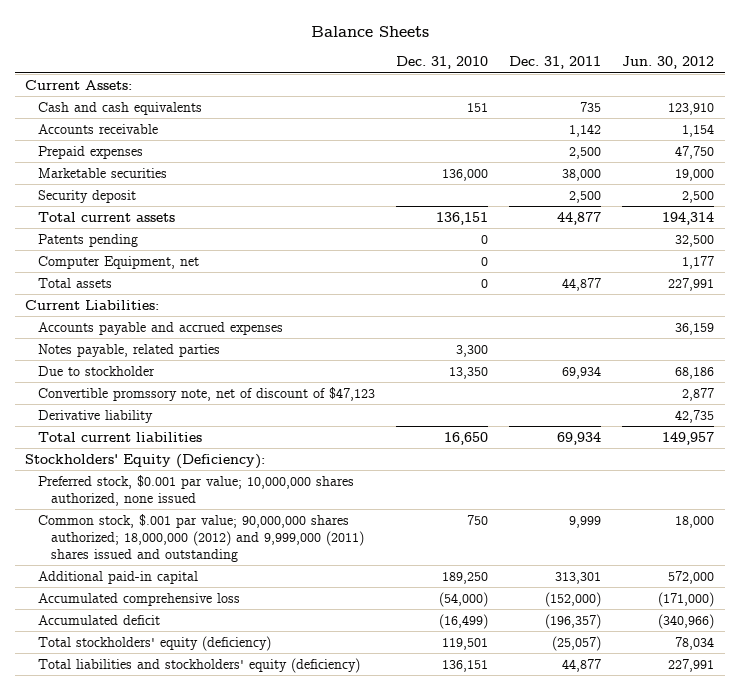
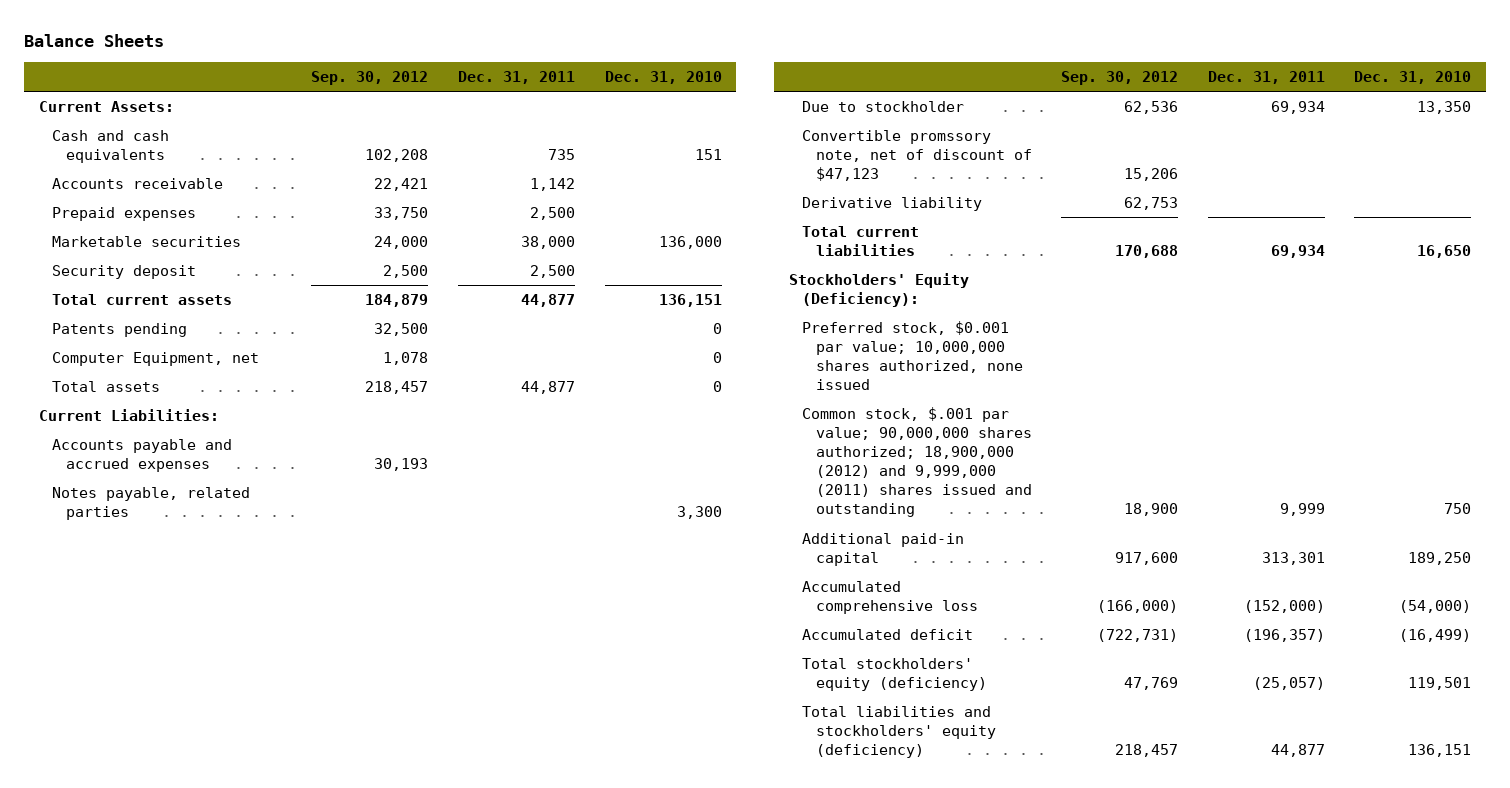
- | Dec. 31, 2010 | Dec. 31, 2011 | Jun. 30, 2012
+ | Sep. 30, 2012 | Dec. 31, 2011 | Dec. 31, 2010
- Common stock, $.001 par value; 90,000,000 shares authorized; 18,000,000 (2012) and 9,999,000 (2011) shares issued and outstanding | 750 | 9,999 | 18,000
+ Common stock, $.001 par value; 90,000,000 shares authorized; 18,900,000 (2012) and 9,999,000 (2011) shares issued and outstanding | 18,900 | 9,999 | 750

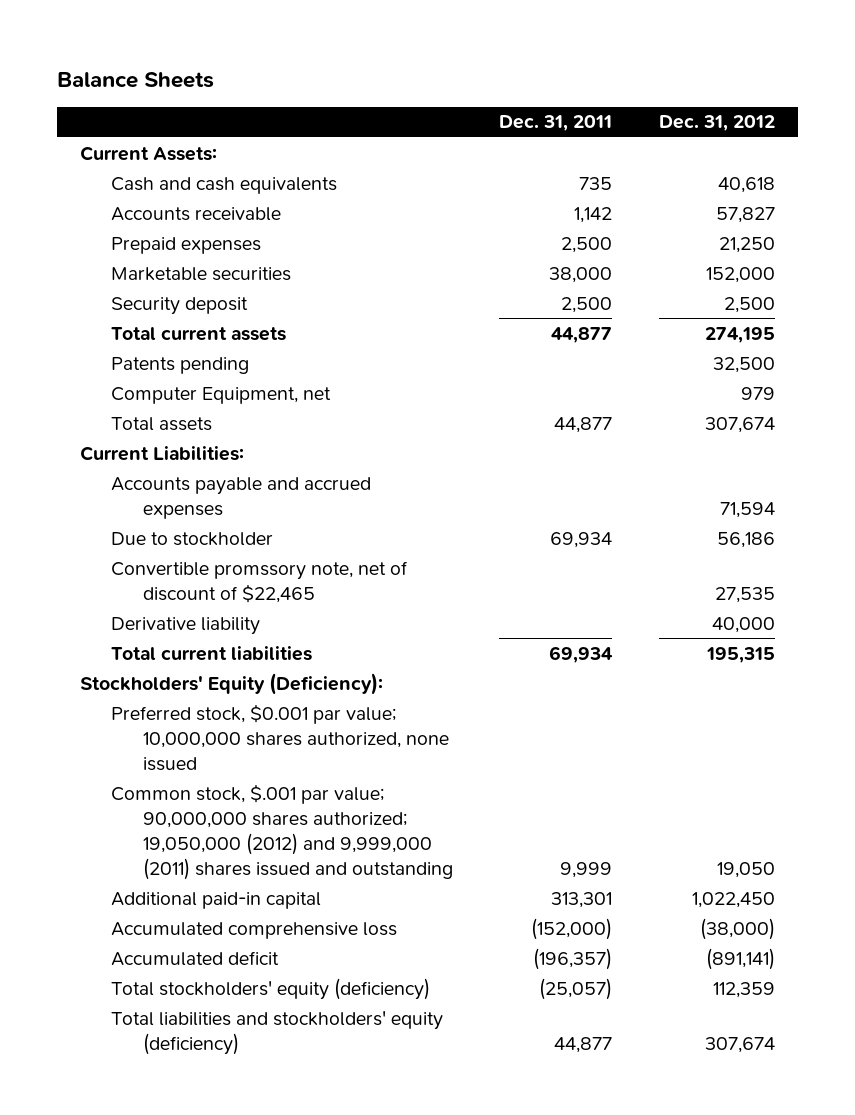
- | Sep. 30, 2012 | Dec. 31, 2011 | Dec. 31, 2010
+ | Dec. 31, 2011 | Dec. 31, 2012
- Notes payable, related parties | | | 3,300
- Convertible promssory note, net of discount of $47,123 | 15,206 | |
+ Convertible promssory note, net of discount of $22,465 | | 27,535
- Common stock, $.001 par value; 90,000,000 shares authorized; 18,900,000 (2012) and 9,999,000 (2011) shares issued and outstanding | 18,900 | 9,999 | 750
+ Common stock, $.001 par value; 90,000,000 shares authorized; 19,050,000 (2012) and 9,999,000 (2011) shares issued and outstanding | 9,999 | 19,050

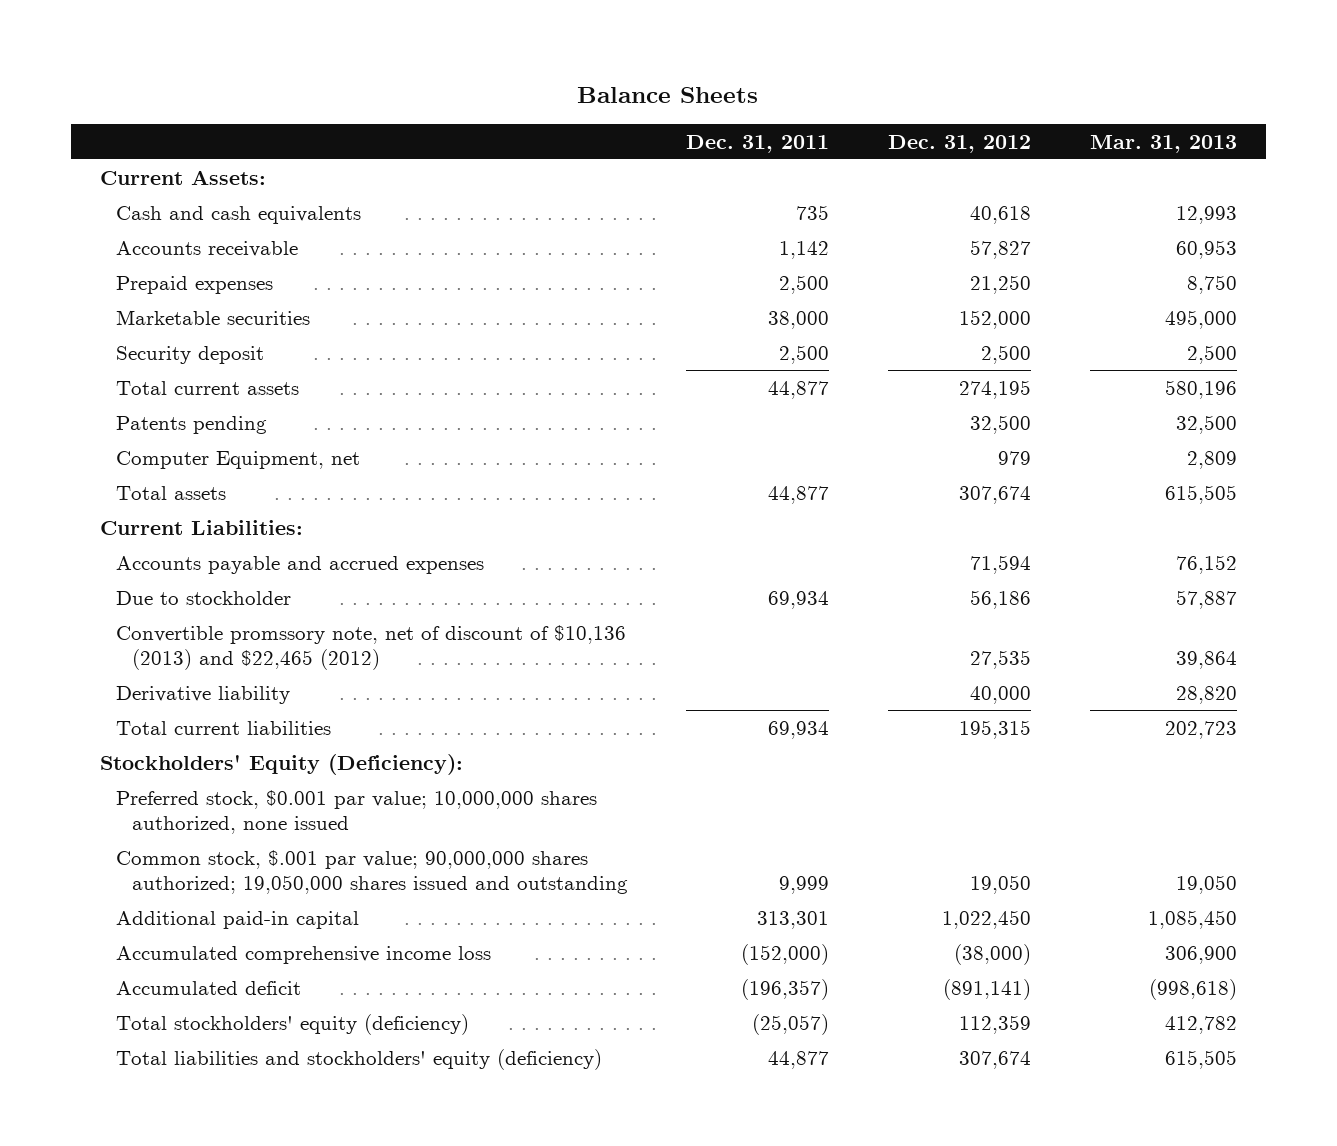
- | Dec. 31, 2011 | Dec. 31, 2012
+ | Dec. 31, 2011 | Dec. 31, 2012 | Mar. 31, 2013
- Convertible promssory note, net of discount of $22,465 | | 27,535
+ Convertible promssory note, net of discount of $10,136 (2013) and $22,465 (2012) | | 27,535 | 39,864
- Common stock, $.001 par value; 90,000,000 shares authorized; 19,050,000 (2012) and 9,999,000 (2011) shares issued and outstanding | 9,999 | 19,050
+ Common stock, $.001 par value; 90,000,000 shares authorized; 19,050,000 shares issued and outstanding | 9,999 | 19,050 | 19,050
- Accumulated comprehensive loss | (152,000) | (38,000)
+ Accumulated comprehensive income loss | (152,000) | (38,000) | 306,900

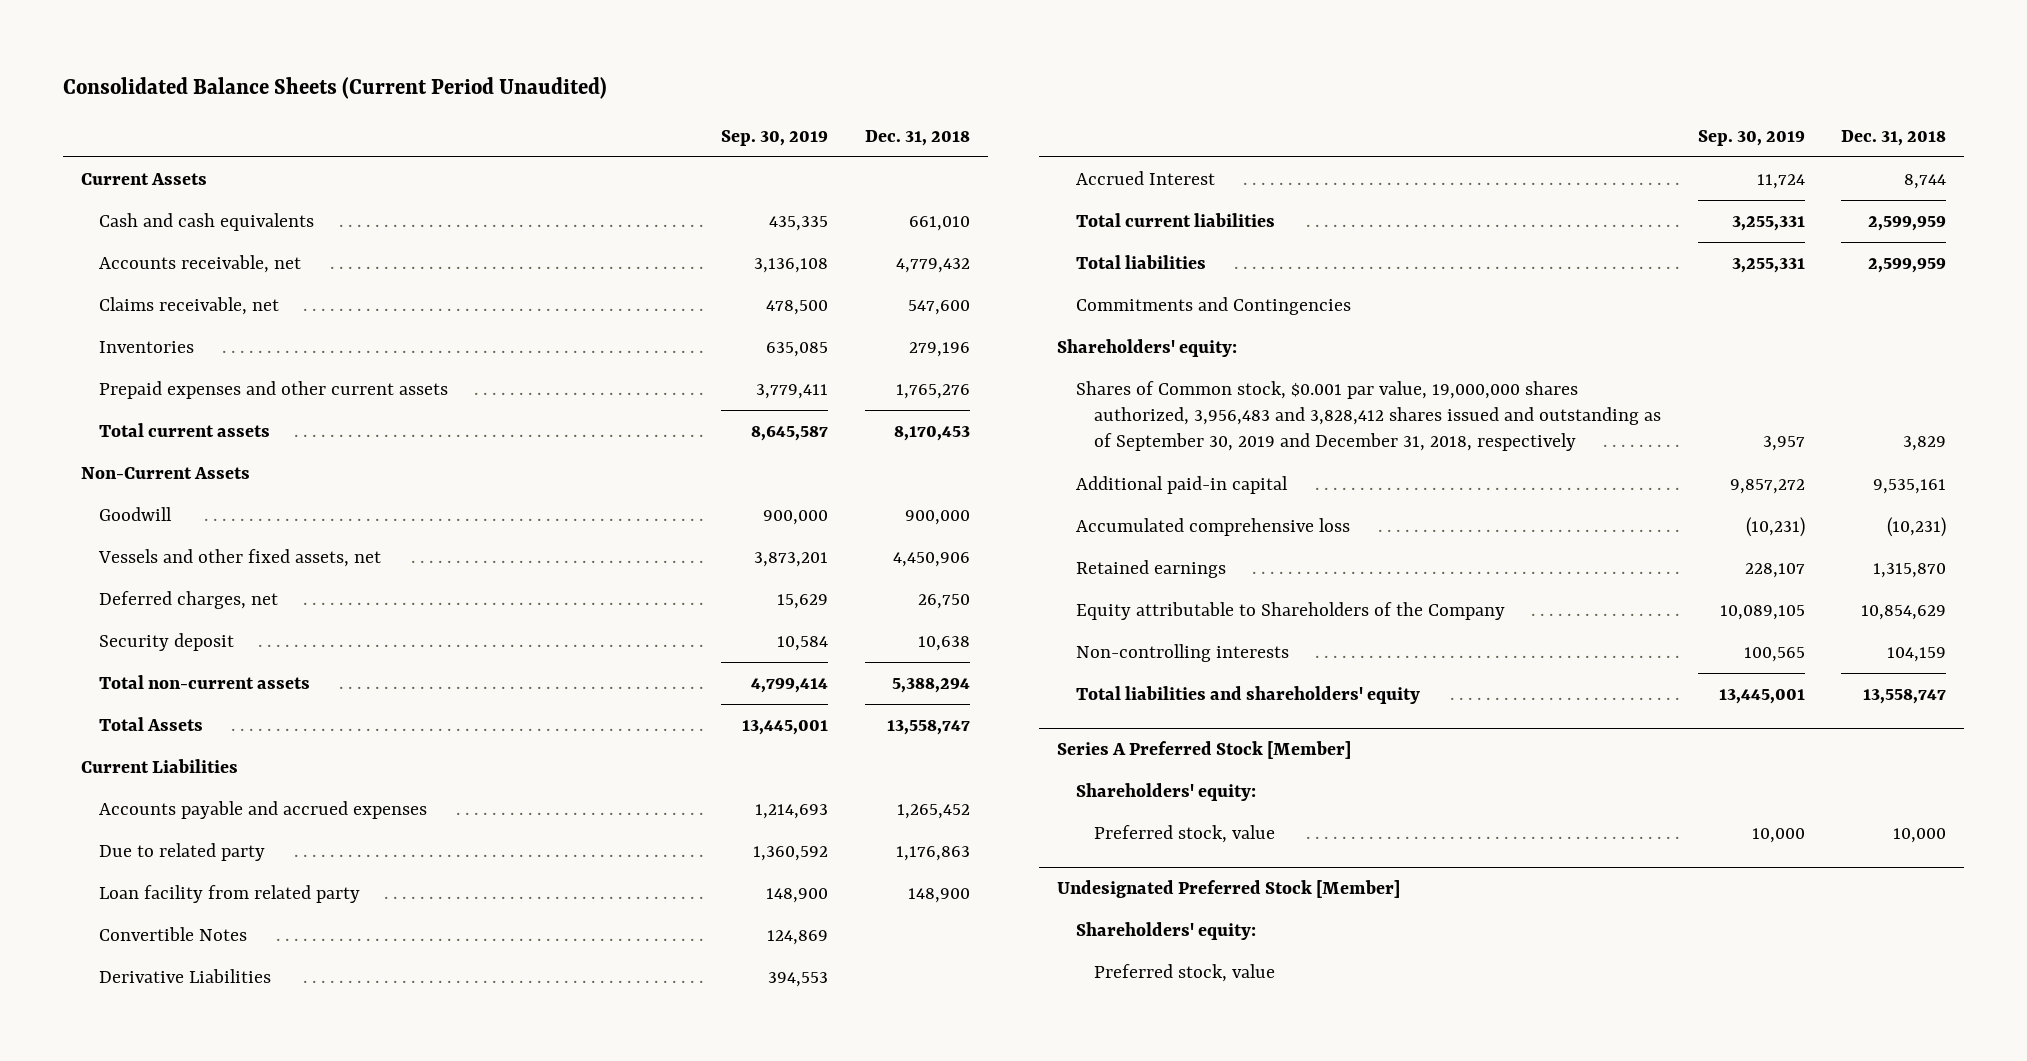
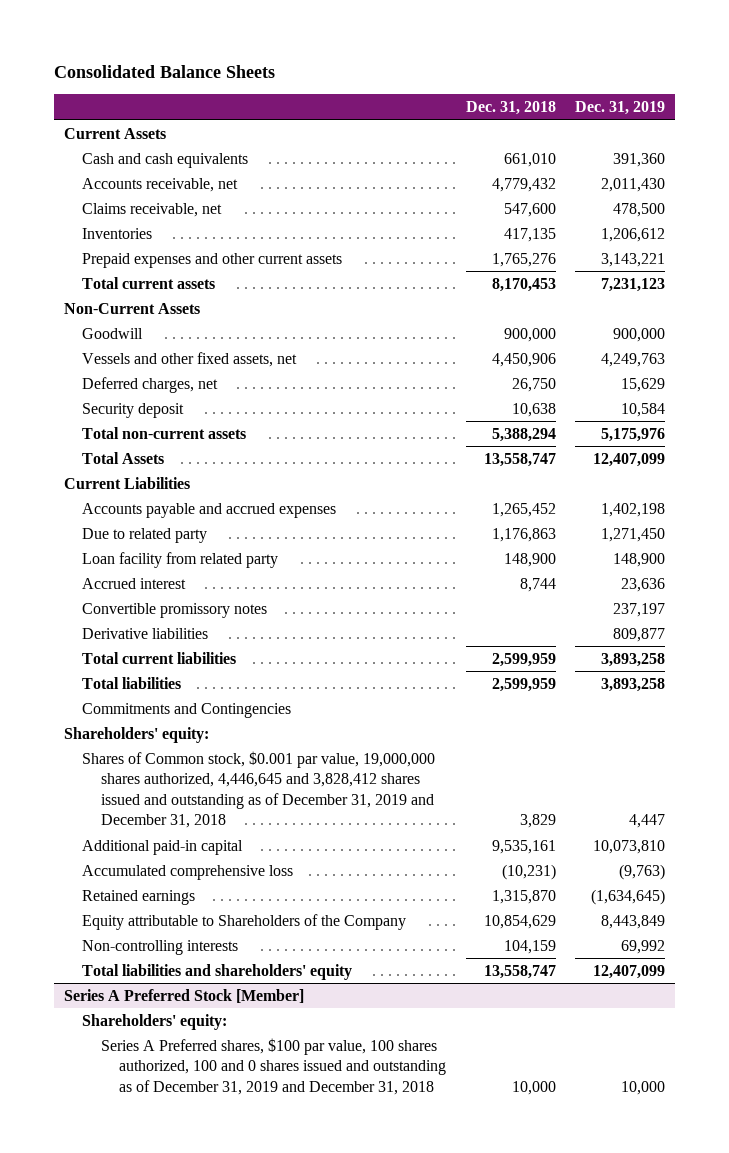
- Consolidated Balance Sheets (Current Period Unaudited)
+ Consolidated Balance Sheets
- | Sep. 30, 2019 | Dec. 31, 2018
+ | Dec. 31, 2018 | Dec. 31, 2019
- Inventories | 635,085 | 279,196
+ Inventories | 417,135 | 1,206,612
- Convertible Notes | 124,869 |
- Derivative Liabilities | 394,553 |
- Accrued Interest | 11,724 | 8,744
+ Accrued interest | 8,744 | 23,636
+ Convertible promissory notes | | 237,197
+ Derivative liabilities | | 809,877
- Shares of Common stock, $0.001 par value, 19,000,000 shares authorized, 3,956,483 and 3,828,412 shares issued and outstanding as of September 30, 2019 and December 31, 2018, respectively | 3,957 | 3,829
+ Shares of Common stock, $0.001 par value, 19,000,000 shares authorized, 4,446,645 and 3,828,412 shares issued and outstanding as of December 31, 2019 and December 31, 2018 | 3,829 | 4,447
@ Series A Preferred Stock [Member]
- Preferred stock, value | 10,000 | 10,000
- Undesignated Preferred Stock [Member]
- Shareholders' equity:
- Preferred stock, value
@ Series A Preferred Stock [Member]
+ Series A Preferred shares, $100 par value, 100 shares authorized, 100 and 0 shares issued and outstanding as of December 31, 2019 and December 31, 2018 | 10,000 | 10,000

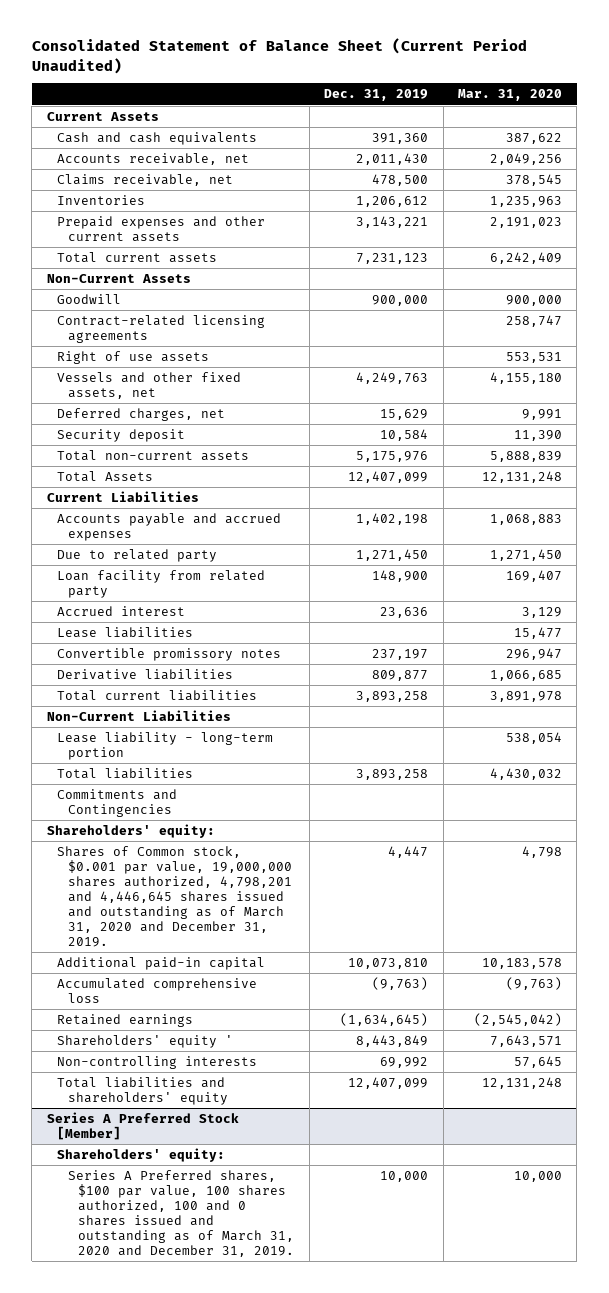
- Consolidated Balance Sheets
+ Consolidated Statement of Balance Sheet (Current Period Unaudited)
- | Dec. 31, 2018 | Dec. 31, 2019
+ | Dec. 31, 2019 | Mar. 31, 2020
+ Contract-related licensing agreements | | 258,747
+ Right of use assets | | 553,531
+ Lease liabilities | | 15,477
+ Non-Current Liabilities
+ Lease liability - long-term portion | | 538,054
- Shares of Common stock, $0.001 par value, 19,000,000 shares authorized, 4,446,645 and 3,828,412 shares issued and outstanding as of December 31, 2019 and December 31, 2018 | 3,829 | 4,447
+ Shares of Common stock, $0.001 par value, 19,000,000 shares authorized, 4,798,201 and 4,446,645 shares issued and outstanding as of March 31, 2020 and December 31, 2019. | 4,447 | 4,798
- Equity attributable to Shareholders of the Company | 10,854,629 | 8,443,849
+ Shareholders' equity ' | 8,443,849 | 7,643,571
@ Series A Preferred Stock [Member]
- Series A Preferred shares, $100 par value, 100 shares authorized, 100 and 0 shares issued and outstanding as of December 31, 2019 and December 31, 2018 | 10,000 | 10,000
+ Series A Preferred shares, $100 par value, 100 shares authorized, 100 and 0 shares issued and outstanding as of March 31, 2020 and December 31, 2019. | 10,000 | 10,000

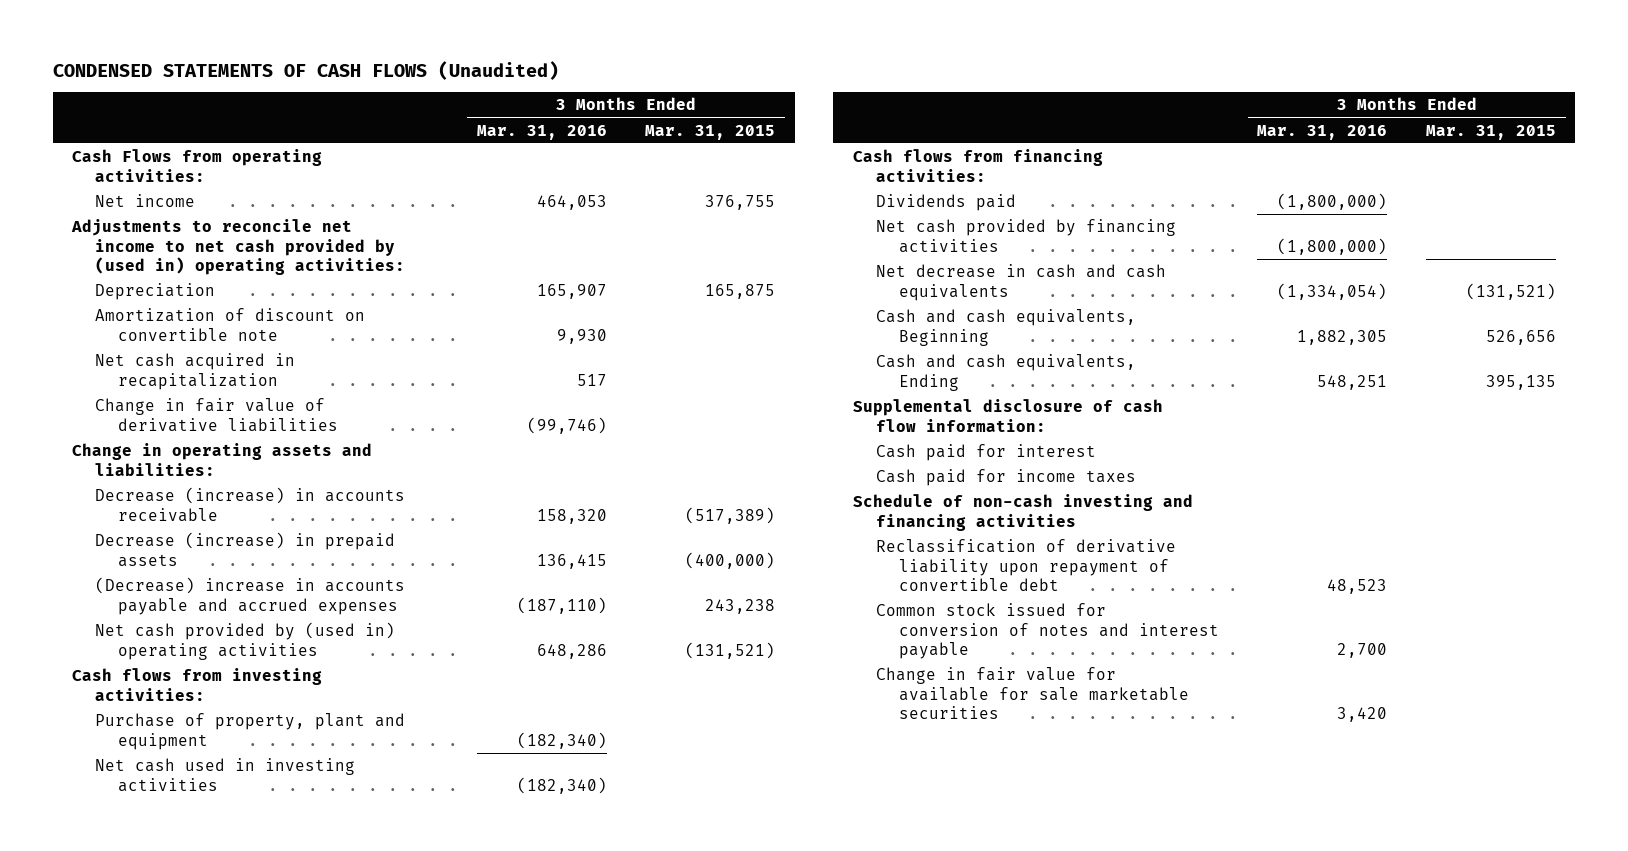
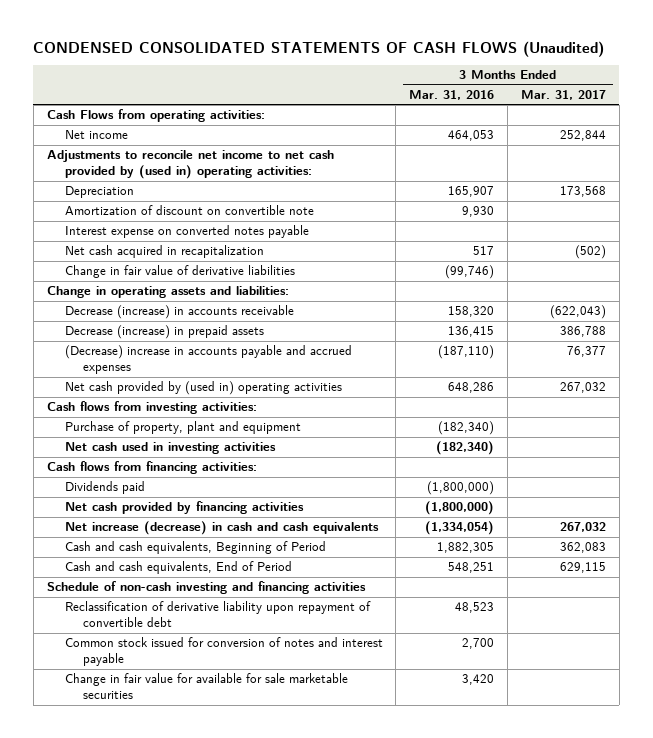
- CONDENSED STATEMENTS OF CASH FLOWS (Unaudited)
+ CONDENSED CONSOLIDATED STATEMENTS OF CASH FLOWS (Unaudited)
- | 3 Months Ended Mar. 31, 2016 | 3 Months Ended Mar. 31, 2015
+ | 3 Months Ended Mar. 31, 2016 | 3 Months Ended Mar. 31, 2017
+ Interest expense on converted notes payable
- Net decrease in cash and cash equivalents | (1,334,054) | (131,521)
- Cash and cash equivalents, Beginning | 1,882,305 | 526,656
- Cash and cash equivalents, Ending | 548,251 | 395,135
- Supplemental disclosure of cash flow information:
- Cash paid for interest
- Cash paid for income taxes
+ Net increase (decrease) in cash and cash equivalents | (1,334,054) | 267,032
+ Cash and cash equivalents, Beginning of Period | 1,882,305 | 362,083
+ Cash and cash equivalents, End of Period | 548,251 | 629,115

